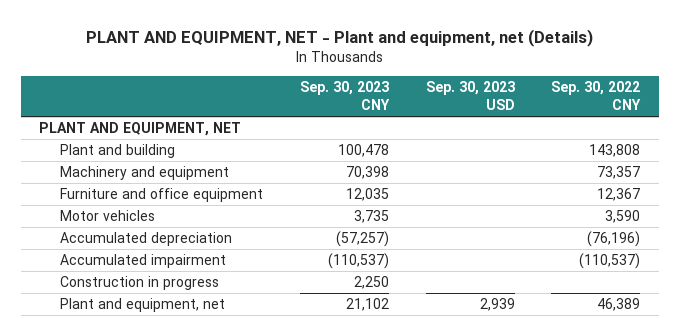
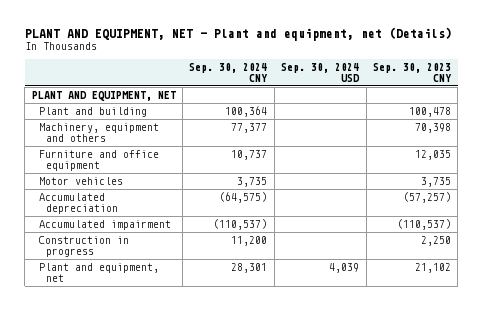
- | Sep. 30, 2023 CNY | Sep. 30, 2023 USD | Sep. 30, 2022 CNY
+ | Sep. 30, 2024 CNY | Sep. 30, 2024 USD | Sep. 30, 2023 CNY
- Machinery and equipment | 70,398 | | 73,357
+ Machinery, equipment and others | 77,377 | | 70,398

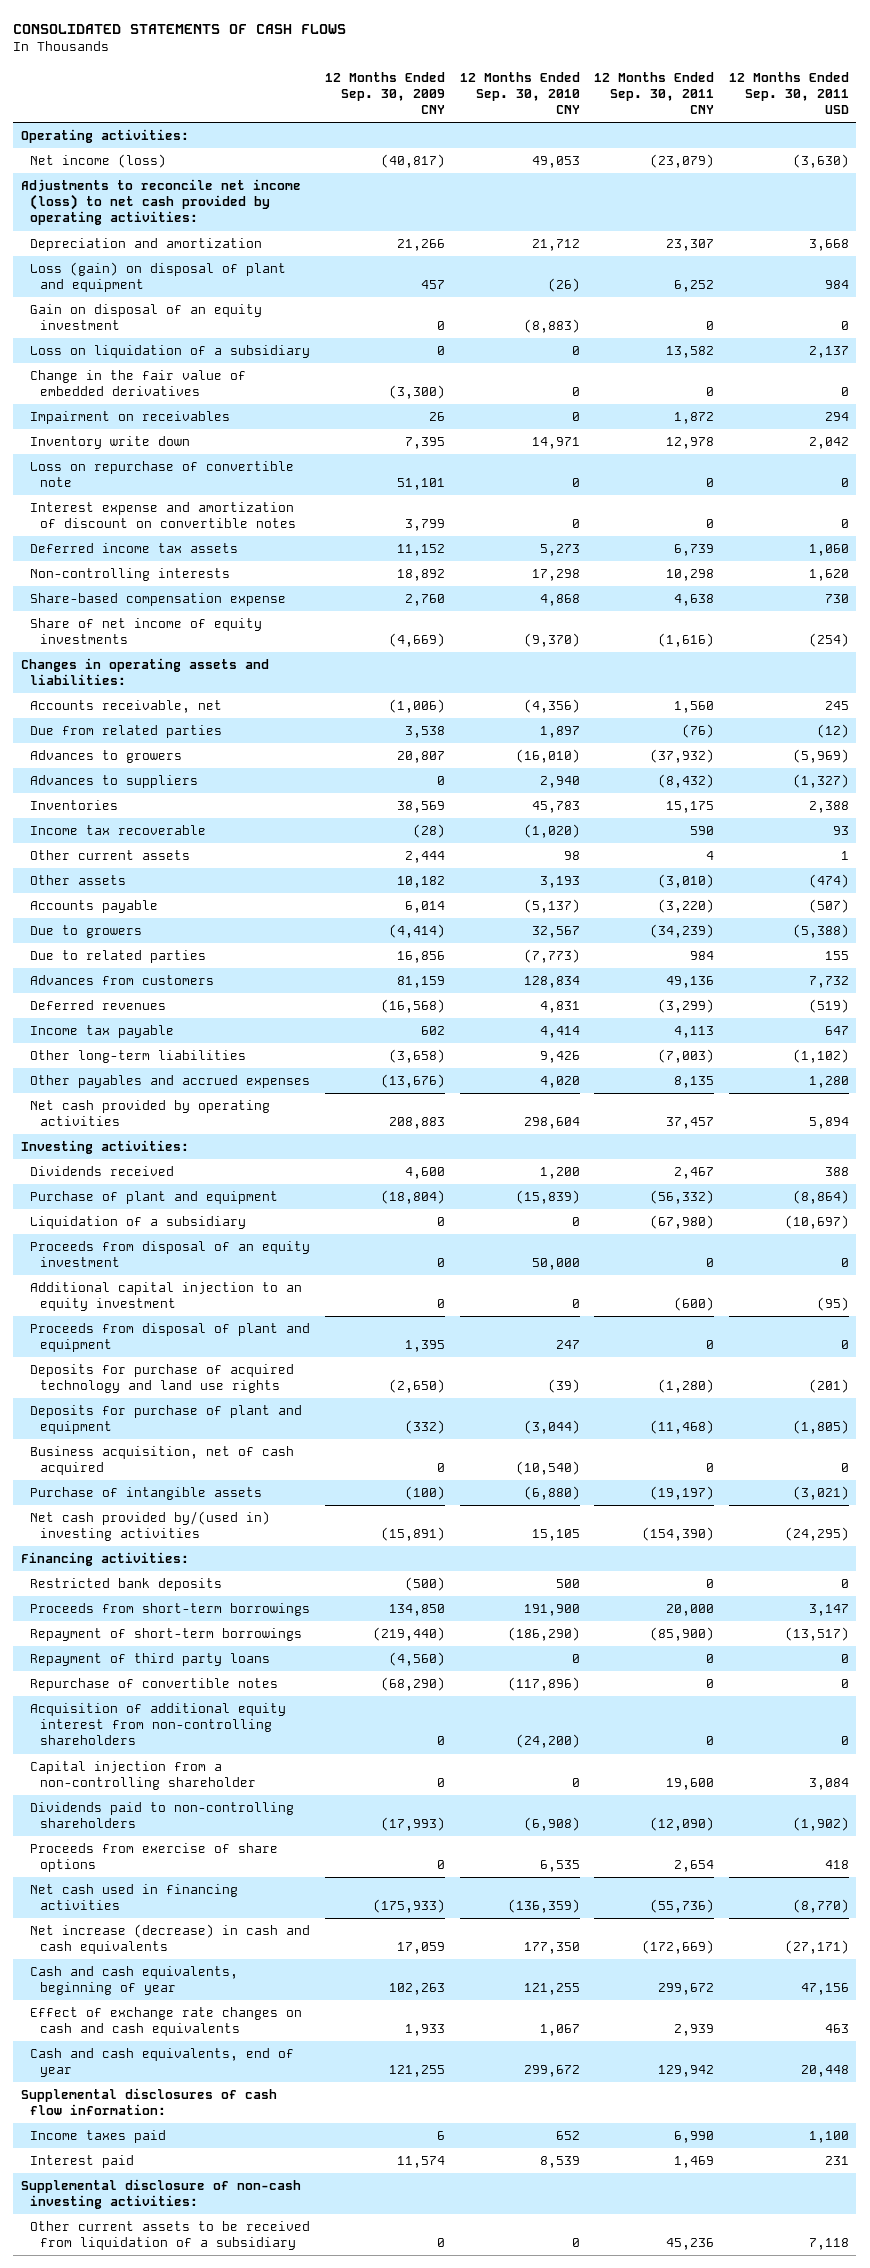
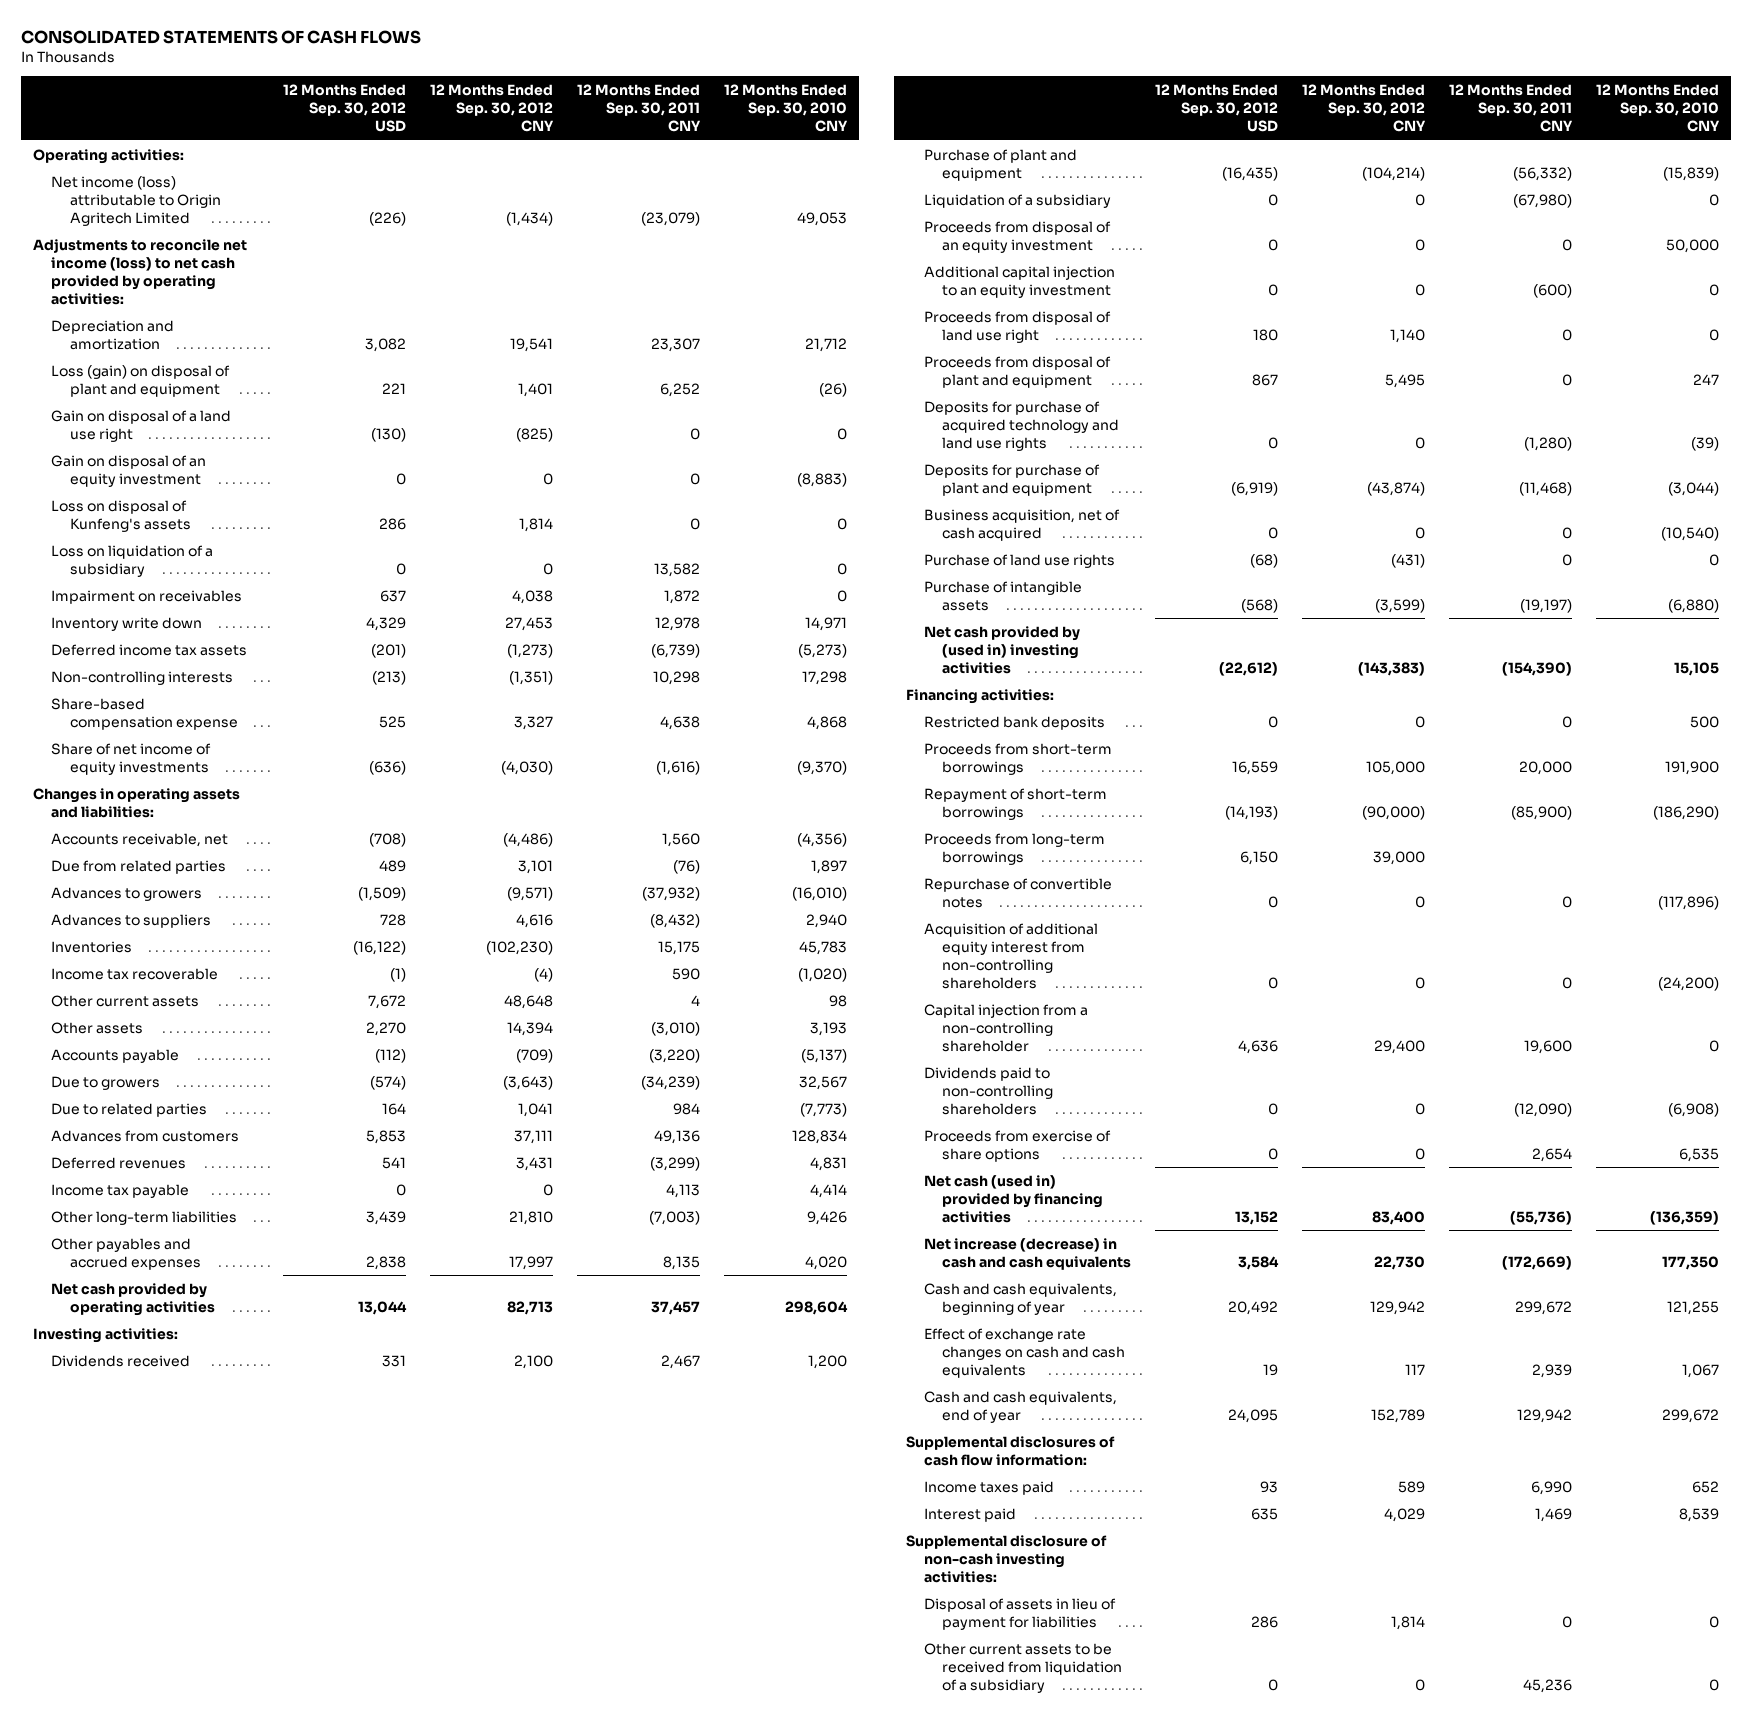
- | 12 Months Ended Sep. 30, 2009 CNY | 12 Months Ended Sep. 30, 2010 CNY | 12 Months Ended Sep. 30, 2011 CNY | 12 Months Ended Sep. 30, 2011 USD
+ | 12 Months Ended Sep. 30, 2012 USD | 12 Months Ended Sep. 30, 2012 CNY | 12 Months Ended Sep. 30, 2011 CNY | 12 Months Ended Sep. 30, 2010 CNY
- Net income (loss) | (40,817) | 49,053 | (23,079) | (3,630)
+ Net income (loss) attributable to Origin Agritech Limited | (226) | (1,434) | (23,079) | 49,053
+ Gain on disposal of a land use right | (130) | (825) | 0 | 0
+ Loss on disposal of Kunfeng's assets | 286 | 1,814 | 0 | 0
- Change in the fair value of embedded derivatives | (3,300) | 0 | 0 | 0
- Loss on repurchase of convertible note | 51,101 | 0 | 0 | 0
- Interest expense and amortization of discount on convertible notes | 3,799 | 0 | 0 | 0
- Deferred income tax assets | 11,152 | 5,273 | 6,739 | 1,060
+ Deferred income tax assets | (201) | (1,273) | (6,739) | (5,273)
+ Proceeds from disposal of land use right | 180 | 1,140 | 0 | 0
+ Purchase of land use rights | (68) | (431) | 0 | 0
- Net cash provided by/(used in) investing activities | (15,891) | 15,105 | (154,390) | (24,295)
+ Net cash provided by (used in) investing activities | (22,612) | (143,383) | (154,390) | 15,105
- Repayment of third party loans | (4,560) | 0 | 0 | 0
+ Proceeds from long-term borrowings | 6,150 | 39,000 | |
- Net cash used in financing activities | (175,933) | (136,359) | (55,736) | (8,770)
+ Net cash (used in) provided by financing activities | 13,152 | 83,400 | (55,736) | (136,359)
+ Disposal of assets in lieu of payment for liabilities | 286 | 1,814 | 0 | 0

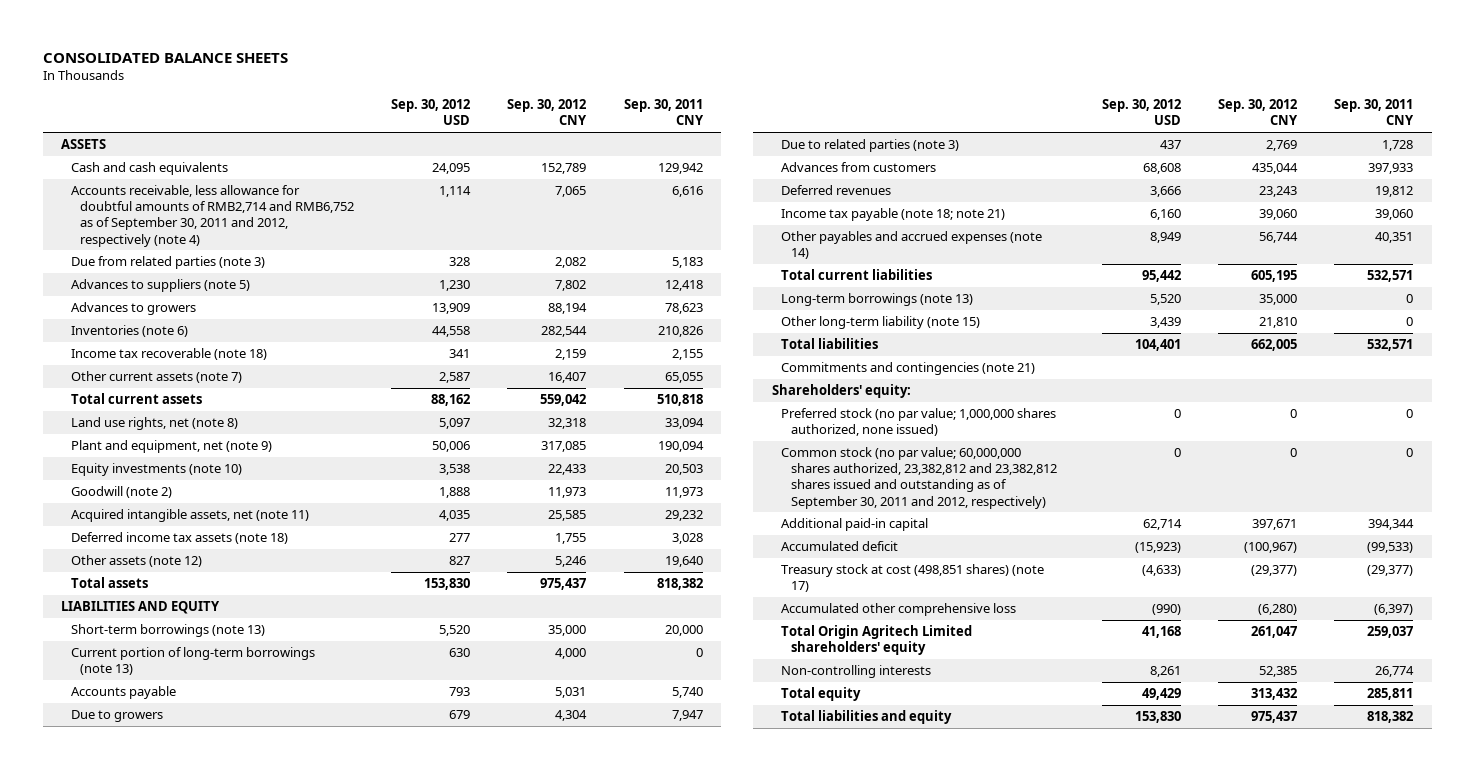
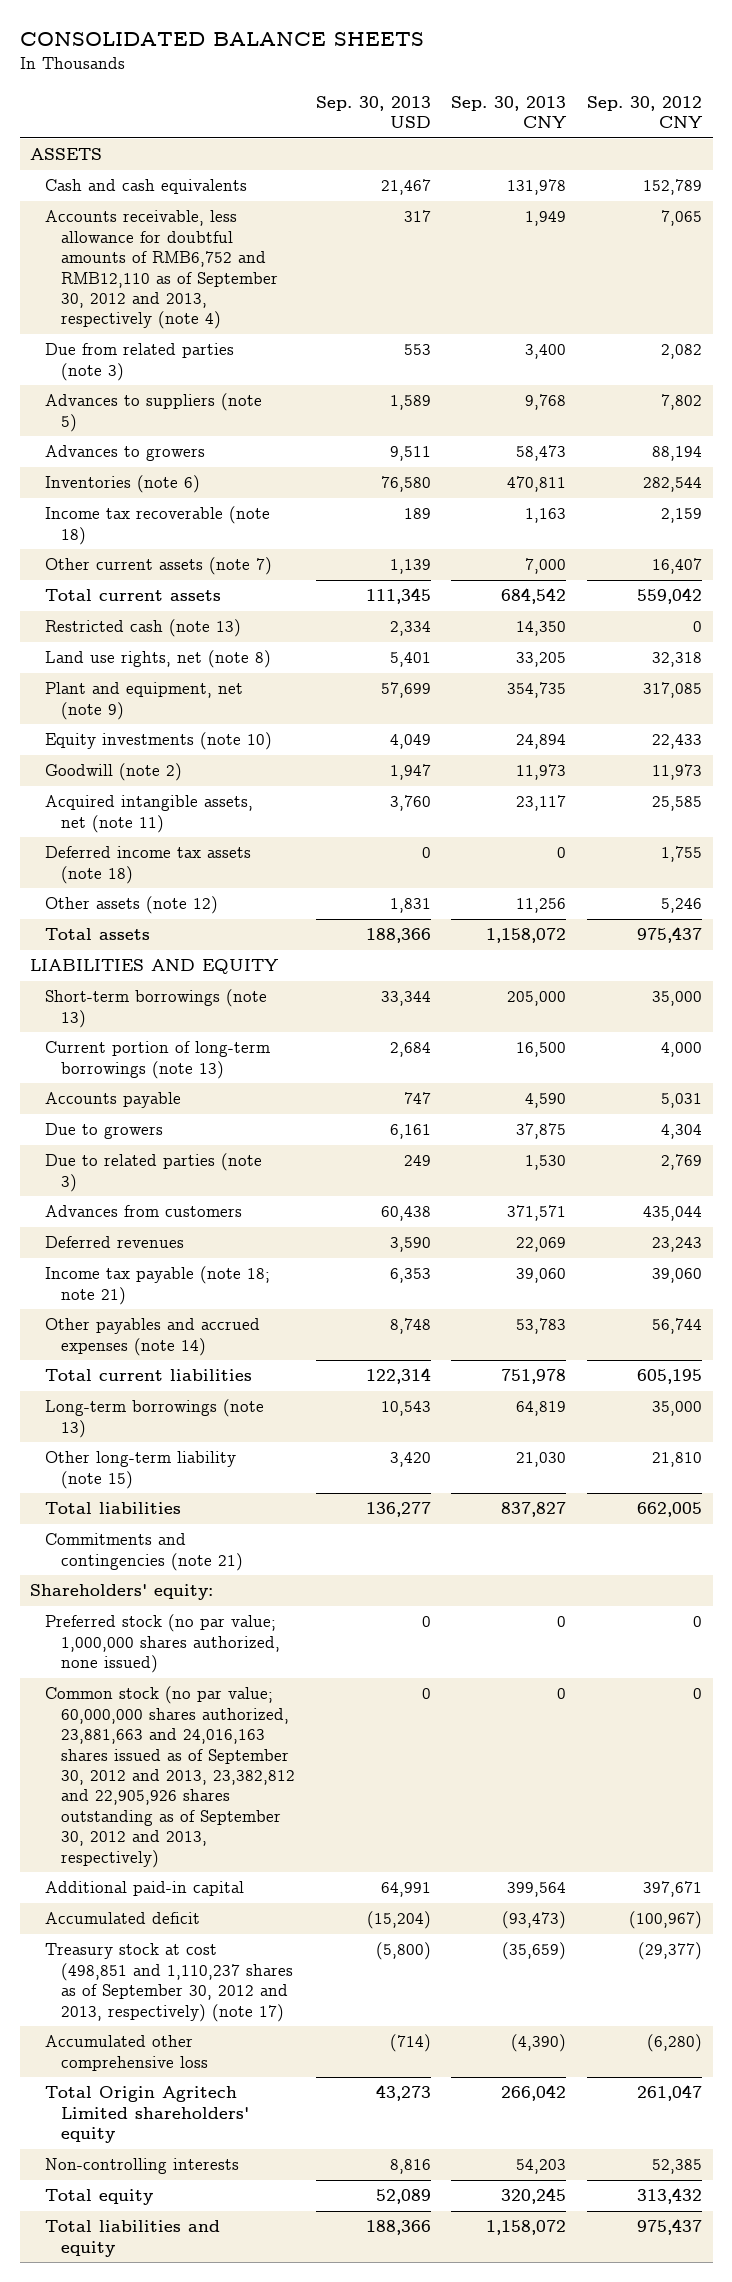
- | Sep. 30, 2012 USD | Sep. 30, 2012 CNY | Sep. 30, 2011 CNY
+ | Sep. 30, 2013 USD | Sep. 30, 2013 CNY | Sep. 30, 2012 CNY
- Accounts receivable, less allowance for doubtful amounts of RMB2,714 and RMB6,752 as of September 30, 2011 and 2012, respectively (note 4) | 1,114 | 7,065 | 6,616
+ Accounts receivable, less allowance for doubtful amounts of RMB6,752 and RMB12,110 as of September 30, 2012 and 2013, respectively (note 4) | 317 | 1,949 | 7,065
+ Restricted cash (note 13) | 2,334 | 14,350 | 0
- Common stock (no par value; 60,000,000 shares authorized, 23,382,812 and 23,382,812 shares issued and outstanding as of September 30, 2011 and 2012, respectively) | 0 | 0 | 0
+ Common stock (no par value; 60,000,000 shares authorized, 23,881,663 and 24,016,163 shares issued as of September 30, 2012 and 2013, 23,382,812 and 22,905,926 shares outstanding as of September 30, 2012 and 2013, respectively) | 0 | 0 | 0
- Treasury stock at cost (498,851 shares) (note 17) | (4,633) | (29,377) | (29,377)
+ Treasury stock at cost (498,851 and 1,110,237 shares as of September 30, 2012 and 2013, respectively) (note 17) | (5,800) | (35,659) | (29,377)

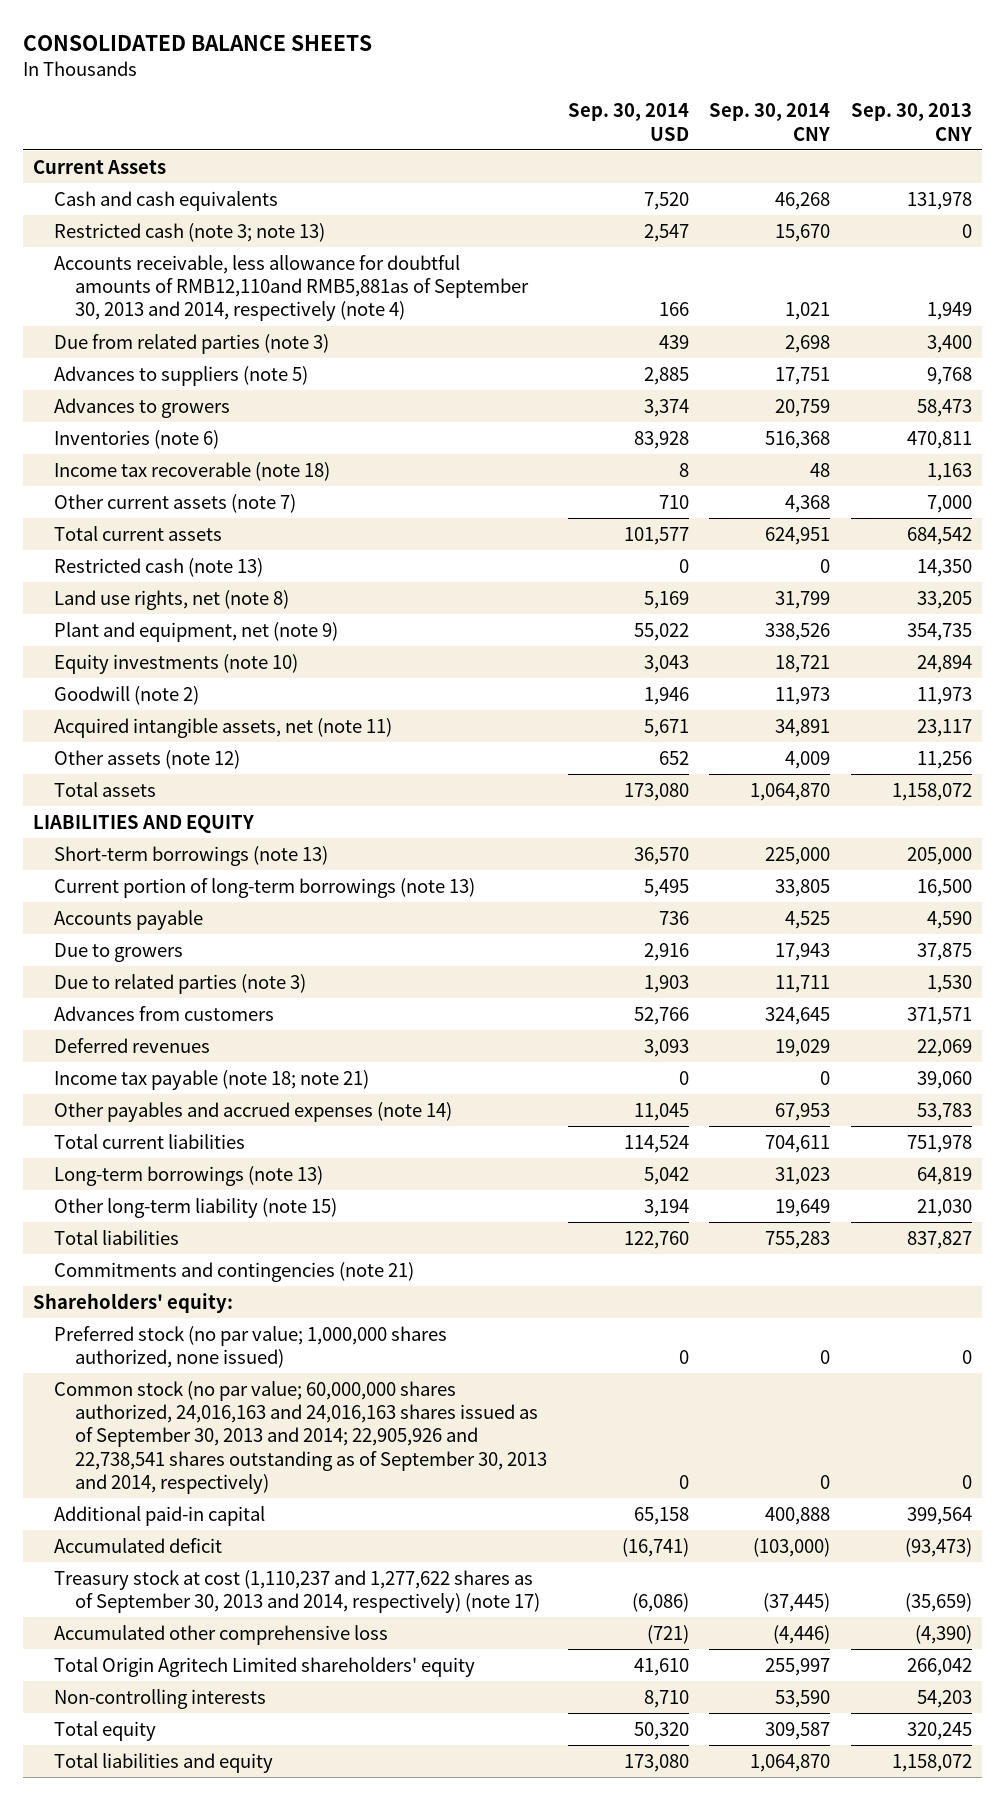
- | Sep. 30, 2013 USD | Sep. 30, 2013 CNY | Sep. 30, 2012 CNY
+ | Sep. 30, 2014 USD | Sep. 30, 2014 CNY | Sep. 30, 2013 CNY
- ASSETS
+ Current Assets
- Accounts receivable, less allowance for doubtful amounts of RMB6,752 and RMB12,110 as of September 30, 2012 and 2013, respectively (note 4) | 317 | 1,949 | 7,065
+ Restricted cash (note 3; note 13) | 2,547 | 15,670 | 0
+ Accounts receivable, less allowance for doubtful amounts of RMB12,110and RMB5,881as of September 30, 2013 and 2014, respectively (note 4) | 166 | 1,021 | 1,949
- Deferred income tax assets (note 18) | 0 | 0 | 1,755
- Common stock (no par value; 60,000,000 shares authorized, 23,881,663 and 24,016,163 shares issued as of September 30, 2012 and 2013, 23,382,812 and 22,905,926 shares outstanding as of September 30, 2012 and 2013, respectively) | 0 | 0 | 0
+ Common stock (no par value; 60,000,000 shares authorized, 24,016,163 and 24,016,163 shares issued as of September 30, 2013 and 2014; 22,905,926 and 22,738,541 shares outstanding as of September 30, 2013 and 2014, respectively) | 0 | 0 | 0
- Treasury stock at cost (498,851 and 1,110,237 shares as of September 30, 2012 and 2013, respectively) (note 17) | (5,800) | (35,659) | (29,377)
+ Treasury stock at cost (1,110,237 and 1,277,622 shares as of September 30, 2013 and 2014, respectively) (note 17) | (6,086) | (37,445) | (35,659)

